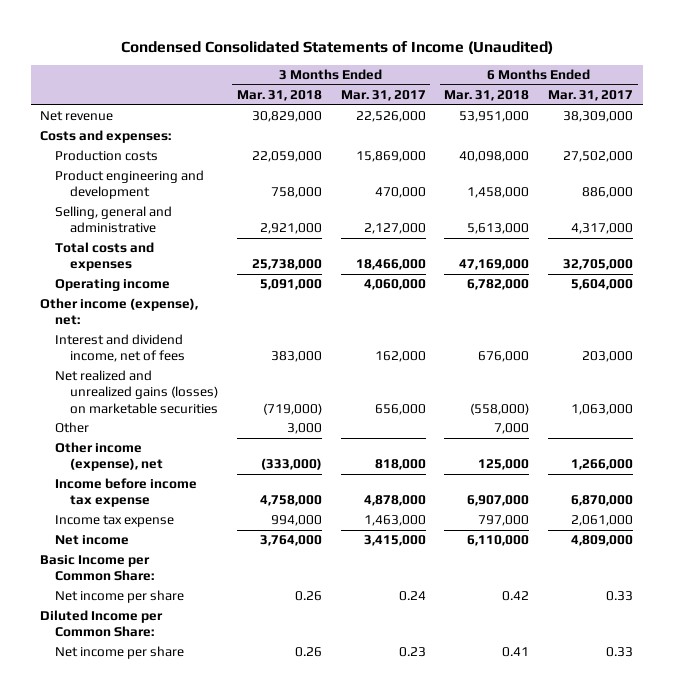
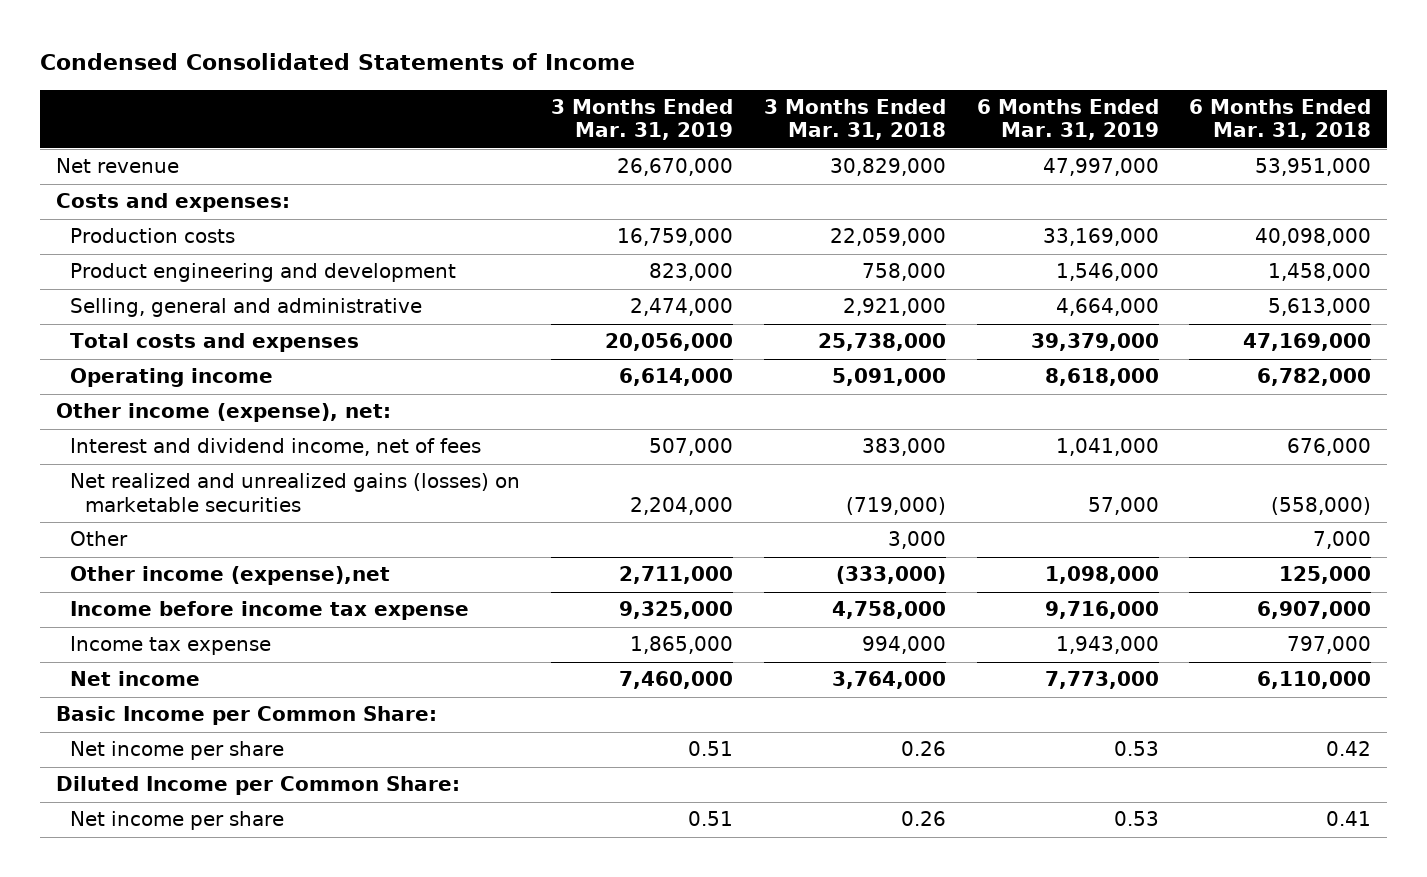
- Condensed Consolidated Statements of Income (Unaudited)
+ Condensed Consolidated Statements of Income
- | 3 Months Ended Mar. 31, 2018 | 3 Months Ended Mar. 31, 2017 | 6 Months Ended Mar. 31, 2018 | 6 Months Ended Mar. 31, 2017
+ | 3 Months Ended Mar. 31, 2019 | 3 Months Ended Mar. 31, 2018 | 6 Months Ended Mar. 31, 2019 | 6 Months Ended Mar. 31, 2018
- Other income (expense), net | (333,000) | 818,000 | 125,000 | 1,266,000
+ Other income (expense),net | 2,711,000 | (333,000) | 1,098,000 | 125,000

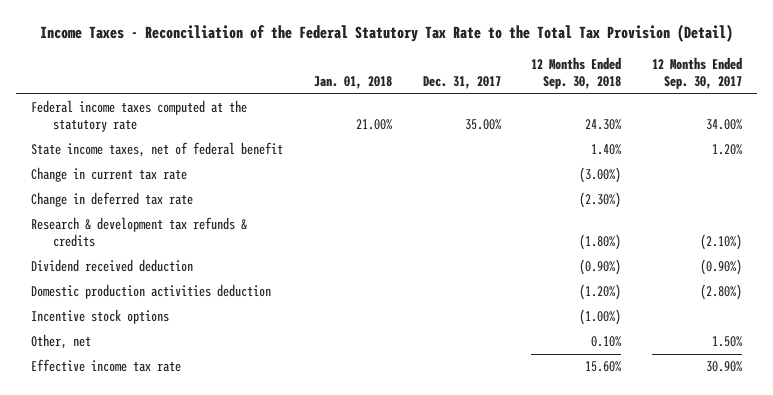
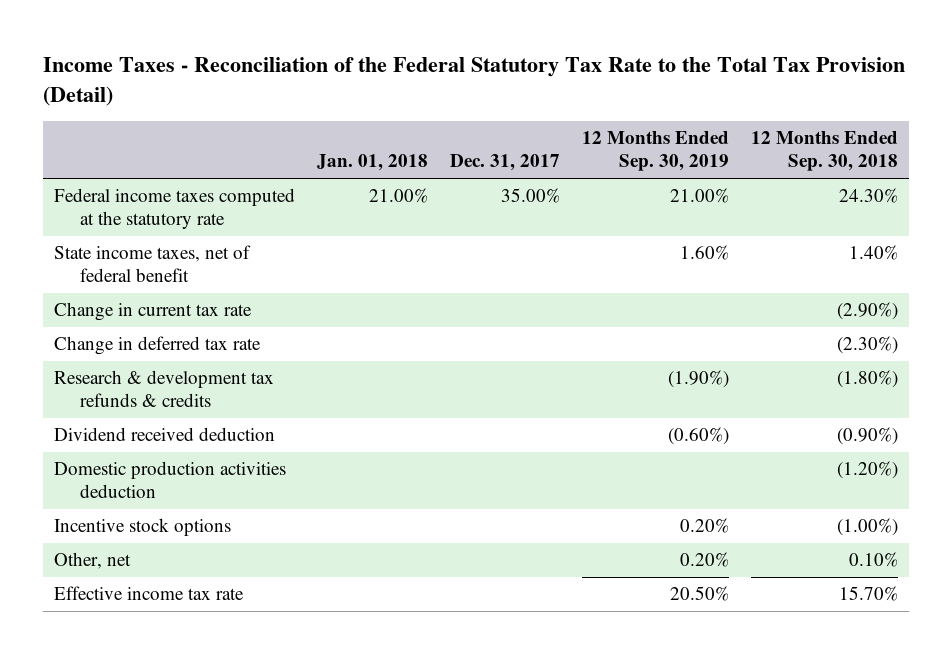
- | Jan. 01, 2018 | Dec. 31, 2017 | 12 Months Ended Sep. 30, 2018 | 12 Months Ended Sep. 30, 2017
+ | Jan. 01, 2018 | Dec. 31, 2017 | 12 Months Ended Sep. 30, 2019 | 12 Months Ended Sep. 30, 2018
- Change in current tax rate | | | (3.00%) |
+ Change in current tax rate | | | | (2.90%)
- Effective income tax rate | | | 15.60% | 30.90%
+ Effective income tax rate | | | 20.50% | 15.70%

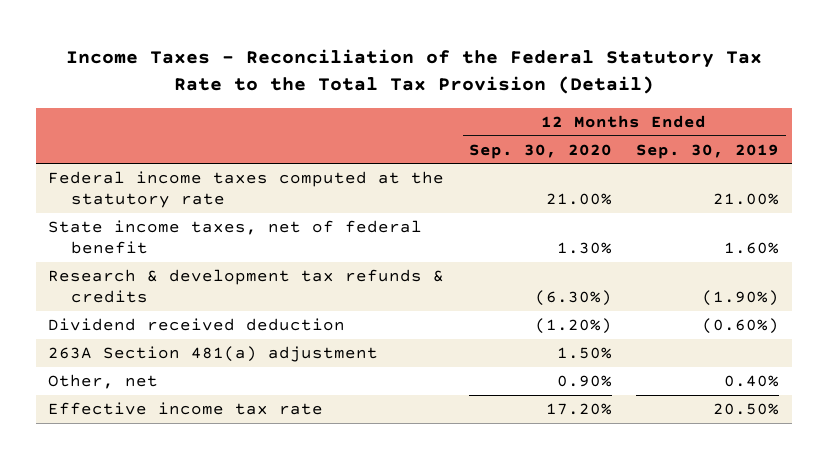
- | Jan. 01, 2018 | Dec. 31, 2017 | 12 Months Ended Sep. 30, 2019 | 12 Months Ended Sep. 30, 2018
+ | 12 Months Ended Sep. 30, 2020 | 12 Months Ended Sep. 30, 2019
- Change in current tax rate | | | | (2.90%)
- Change in deferred tax rate | | | | (2.30%)
- Domestic production activities deduction | | | | (1.20%)
- Incentive stock options | | | 0.20% | (1.00%)
- Other, net | | | 0.20% | 0.10%
+ 263A Section 481(a) adjustment | 1.50% |
+ Other, net | 0.90% | 0.40%

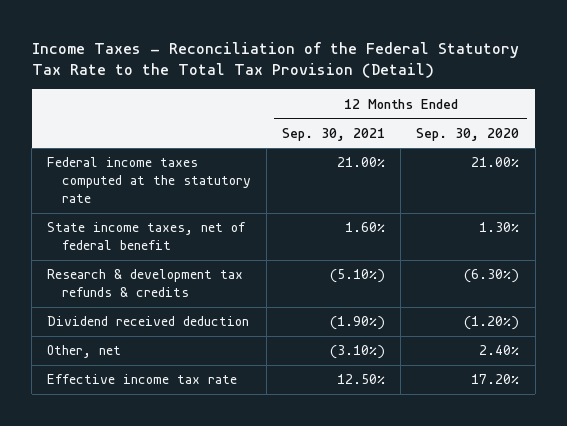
- | 12 Months Ended Sep. 30, 2020 | 12 Months Ended Sep. 30, 2019
+ | 12 Months Ended Sep. 30, 2021 | 12 Months Ended Sep. 30, 2020
- 263A Section 481(a) adjustment | 1.50% |
- Other, net | 0.90% | 0.40%
+ Other, net | (3.10%) | 2.40%

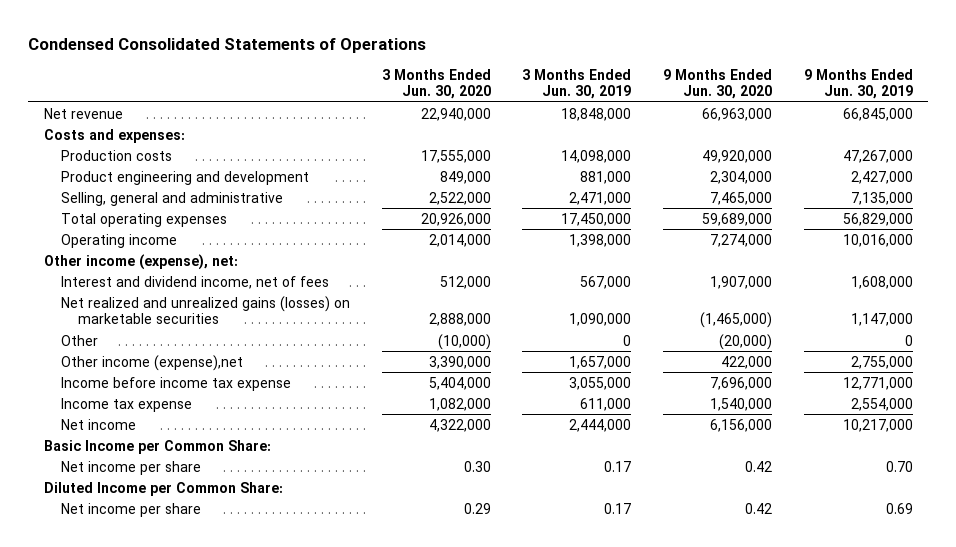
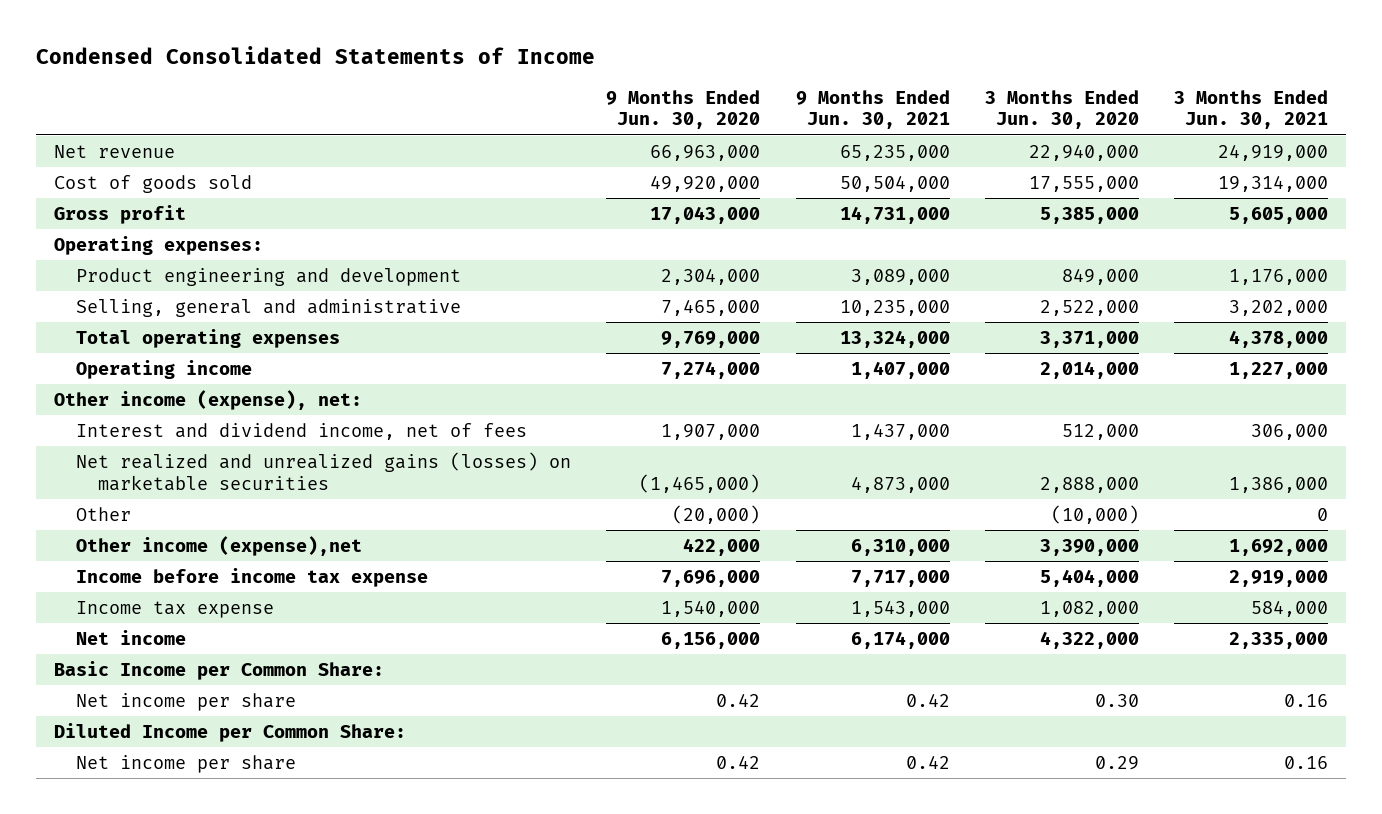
- Condensed Consolidated Statements of Operations
+ Condensed Consolidated Statements of Income
- | 3 Months Ended Jun. 30, 2020 | 3 Months Ended Jun. 30, 2019 | 9 Months Ended Jun. 30, 2020 | 9 Months Ended Jun. 30, 2019
+ | 9 Months Ended Jun. 30, 2020 | 9 Months Ended Jun. 30, 2021 | 3 Months Ended Jun. 30, 2020 | 3 Months Ended Jun. 30, 2021
- Costs and expenses:
- Production costs | 17,555,000 | 14,098,000 | 49,920,000 | 47,267,000
+ Cost of goods sold | 49,920,000 | 50,504,000 | 17,555,000 | 19,314,000
+ Gross profit | 17,043,000 | 14,731,000 | 5,385,000 | 5,605,000
+ Operating expenses:
- Total operating expenses | 20,926,000 | 17,450,000 | 59,689,000 | 56,829,000
+ Total operating expenses | 9,769,000 | 13,324,000 | 3,371,000 | 4,378,000

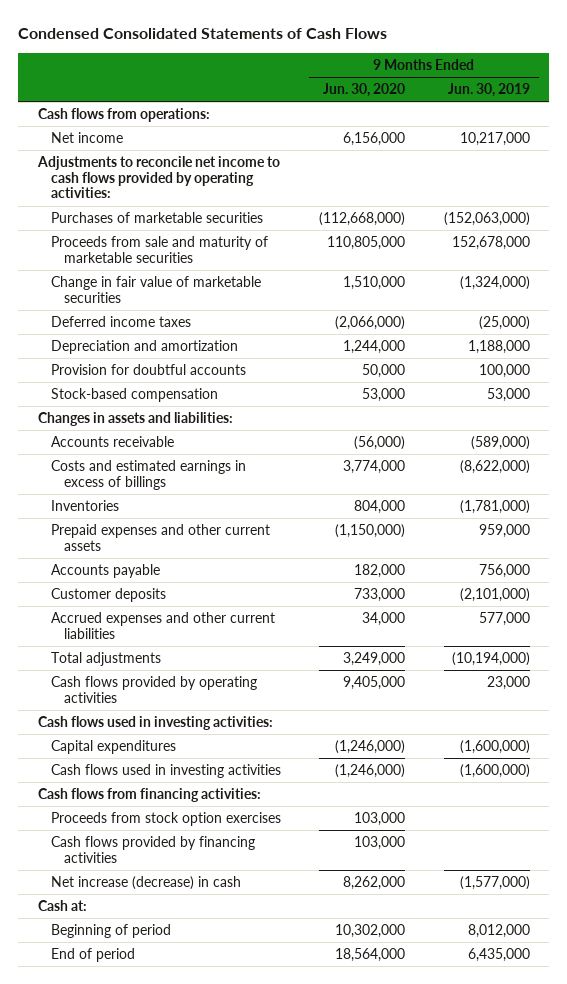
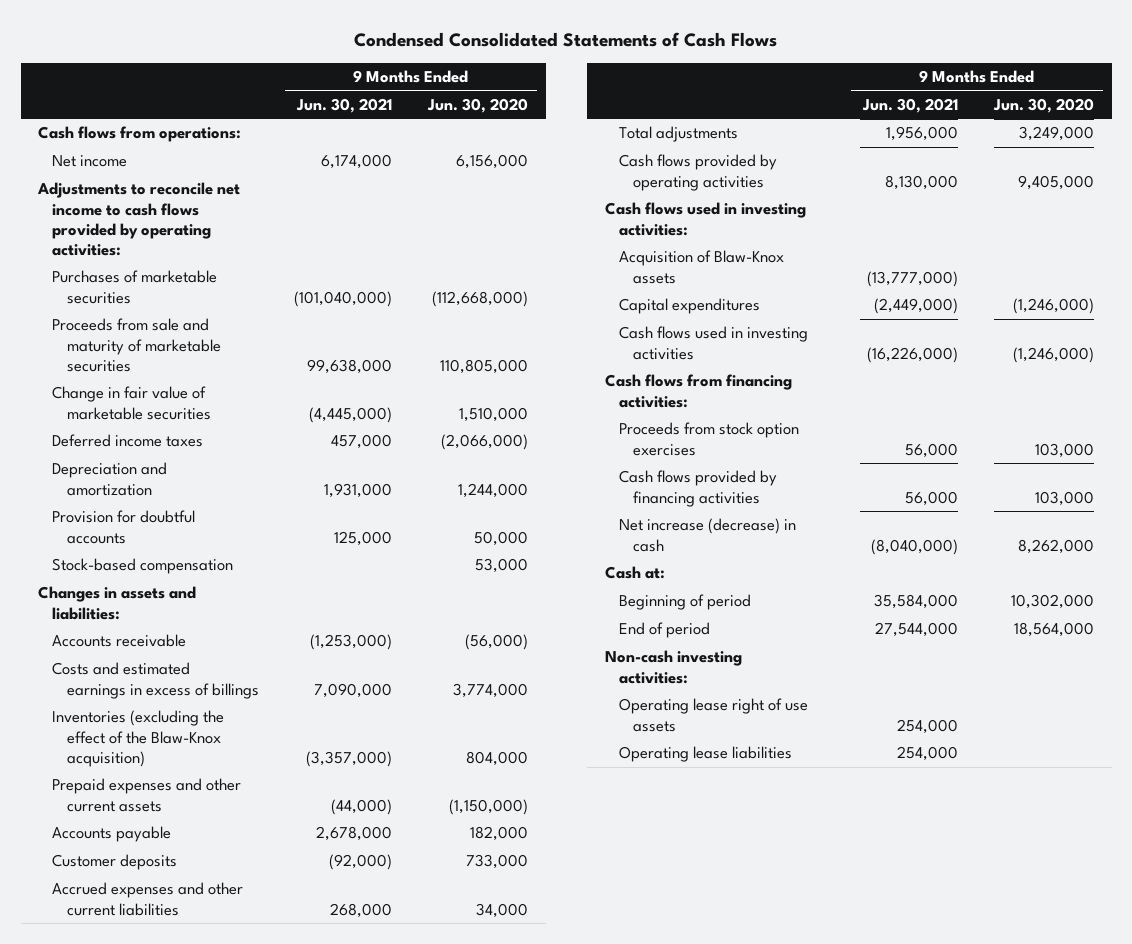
- | 9 Months Ended Jun. 30, 2020 | 9 Months Ended Jun. 30, 2019
+ | 9 Months Ended Jun. 30, 2021 | 9 Months Ended Jun. 30, 2020
- Inventories | 804,000 | (1,781,000)
+ Inventories (excluding the effect of the Blaw-Knox acquisition) | (3,357,000) | 804,000
+ Acquisition of Blaw-Knox assets | (13,777,000) |
+ Non-cash investing activities:
+ Operating lease right of use assets | 254,000 |
+ Operating lease liabilities | 254,000 |

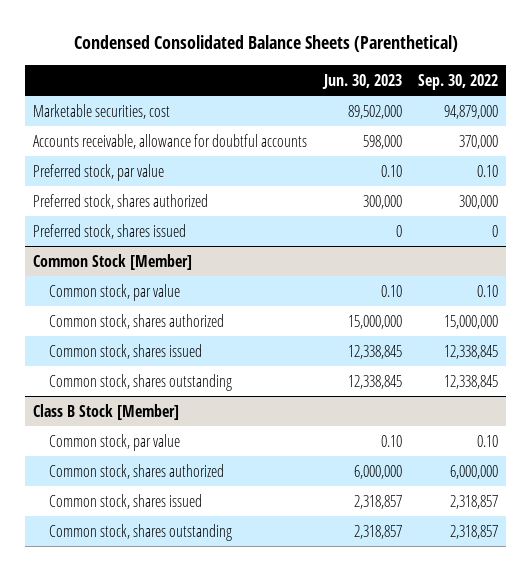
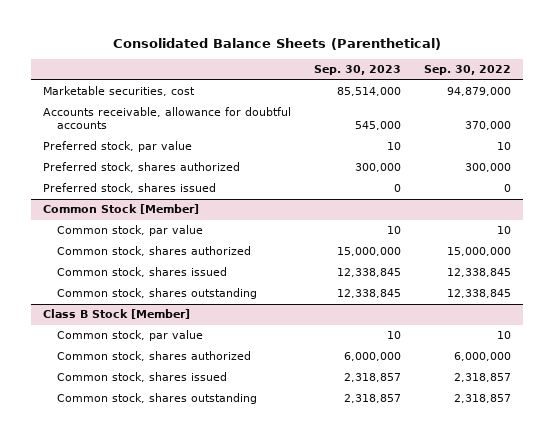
- Condensed Consolidated Balance Sheets (Parenthetical)
+ Consolidated Balance Sheets (Parenthetical)
- | Jun. 30, 2023 | Sep. 30, 2022
+ | Sep. 30, 2023 | Sep. 30, 2022
- Preferred stock, par value | 0.10 | 0.10
+ Preferred stock, par value | 10 | 10
@ Common Stock [Member]
- Common stock, par value | 0.10 | 0.10
+ Common stock, par value | 10 | 10
@ Class B Stock [Member]
- Common stock, par value | 0.10 | 0.10
+ Common stock, par value | 10 | 10

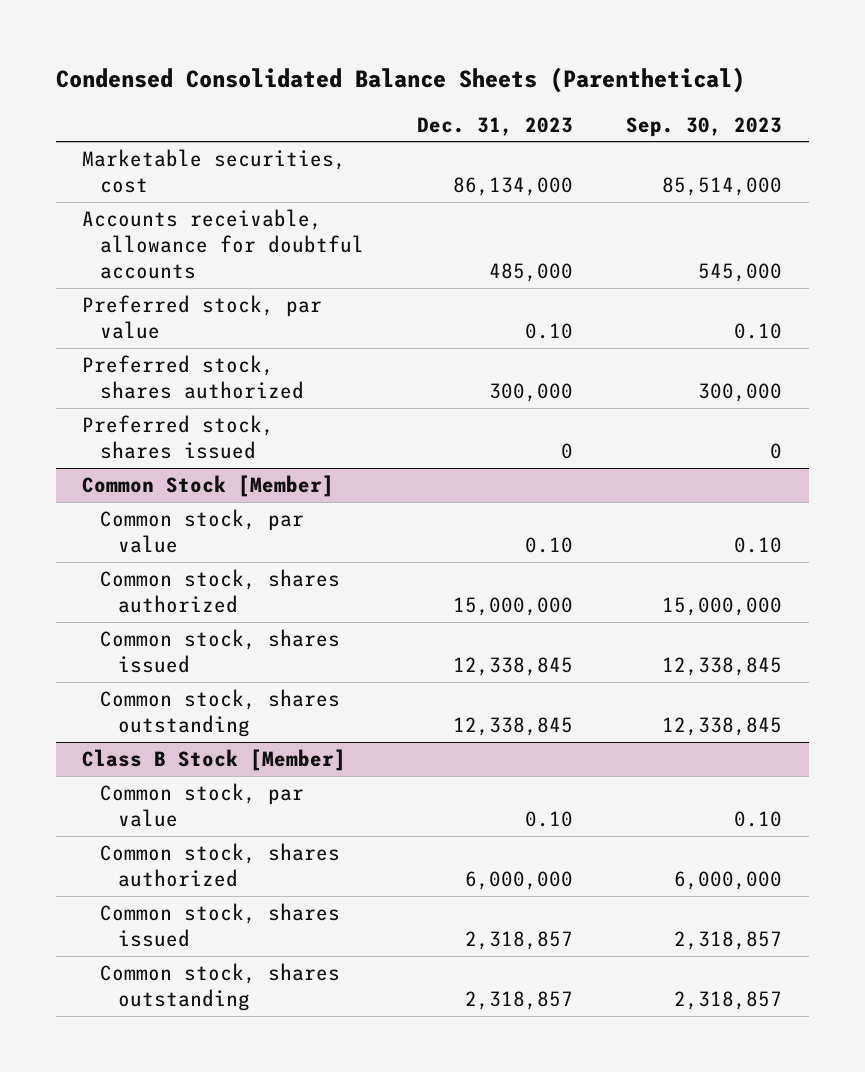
- Consolidated Balance Sheets (Parenthetical)
+ Condensed Consolidated Balance Sheets (Parenthetical)
- | Sep. 30, 2023 | Sep. 30, 2022
+ | Dec. 31, 2023 | Sep. 30, 2023
- Preferred stock, par value | 10 | 10
+ Preferred stock, par value | 0.10 | 0.10
@ Common Stock [Member]
- Common stock, par value | 10 | 10
+ Common stock, par value | 0.10 | 0.10
@ Class B Stock [Member]
- Common stock, par value | 10 | 10
+ Common stock, par value | 0.10 | 0.10

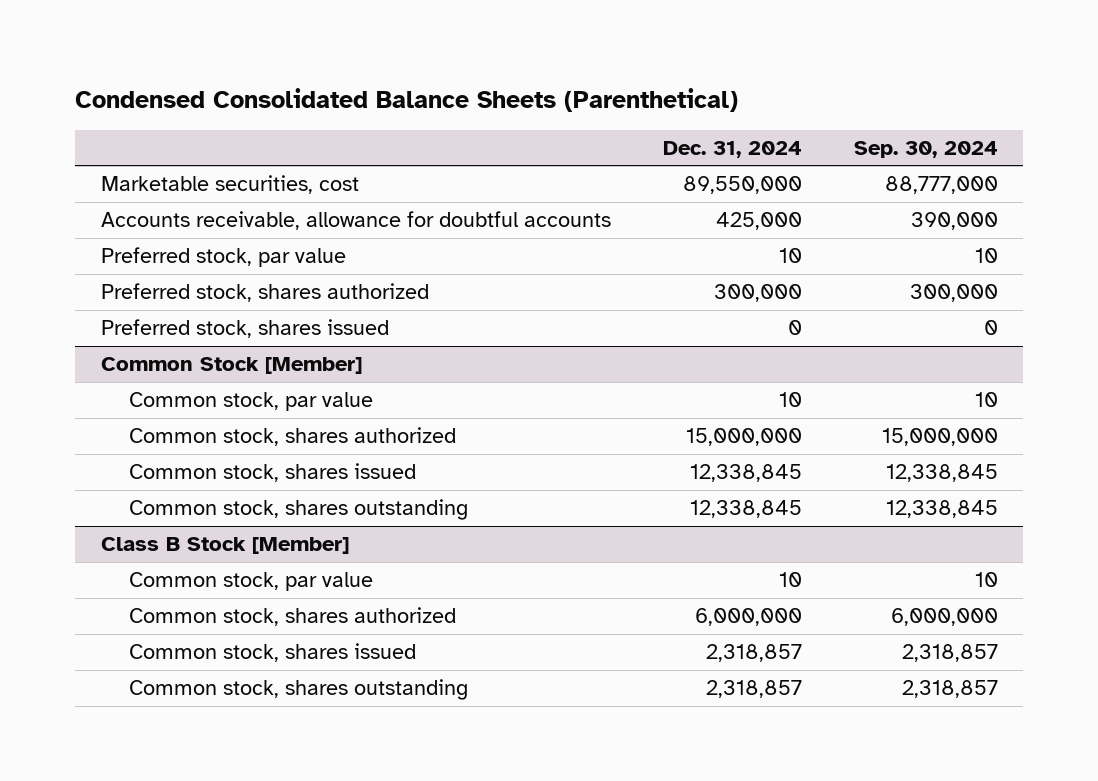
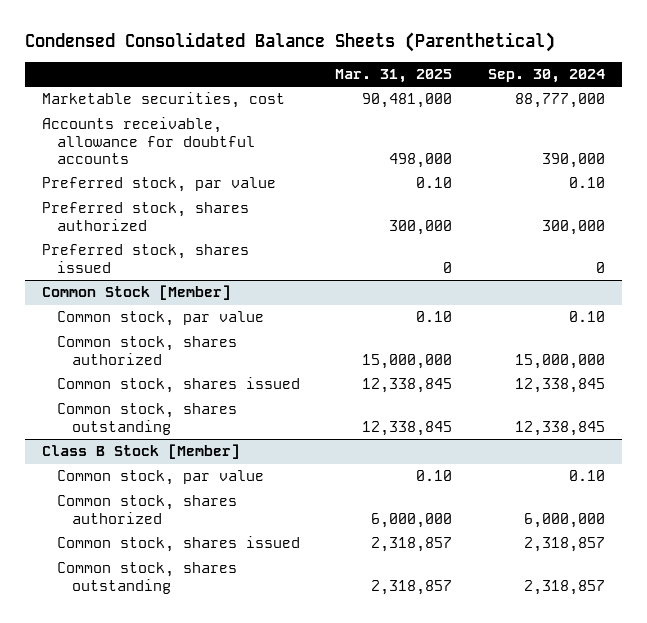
- | Dec. 31, 2024 | Sep. 30, 2024
+ | Mar. 31, 2025 | Sep. 30, 2024
- Preferred stock, par value | 10 | 10
+ Preferred stock, par value | 0.10 | 0.10
@ Common Stock [Member]
- Common stock, par value | 10 | 10
+ Common stock, par value | 0.10 | 0.10
@ Class B Stock [Member]
- Common stock, par value | 10 | 10
+ Common stock, par value | 0.10 | 0.10

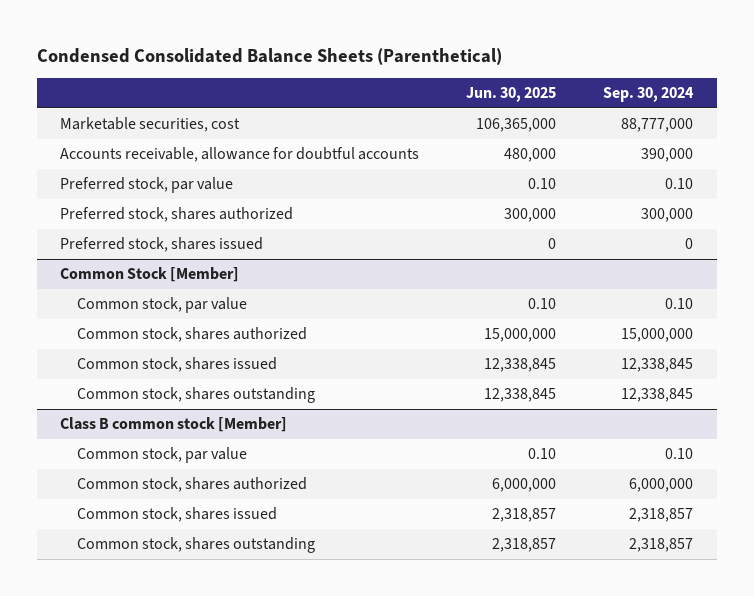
- | Mar. 31, 2025 | Sep. 30, 2024
+ | Jun. 30, 2025 | Sep. 30, 2024
- Class B Stock [Member]
+ Class B common stock [Member]

